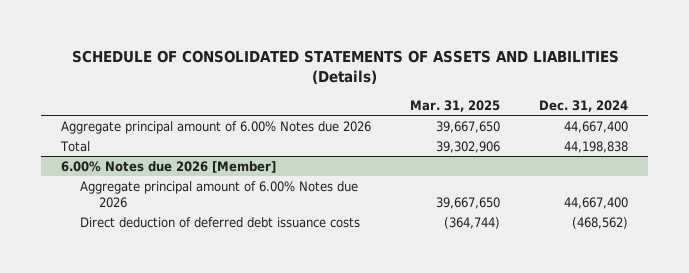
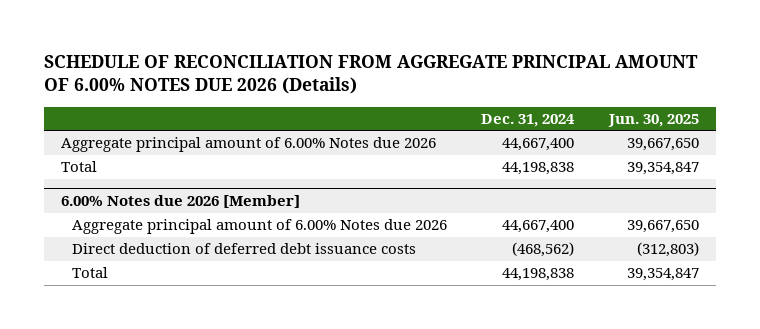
- SCHEDULE OF CONSOLIDATED STATEMENTS OF ASSETS AND LIABILITIES (Details)
+ SCHEDULE OF RECONCILIATION FROM AGGREGATE PRINCIPAL AMOUNT OF 6.00% NOTES DUE 2026 (Details)
- | Mar. 31, 2025 | Dec. 31, 2024
+ | Dec. 31, 2024 | Jun. 30, 2025
@ 6.00% Notes due 2026 [Member]
+ Total | 44,198,838 | 39,354,847

